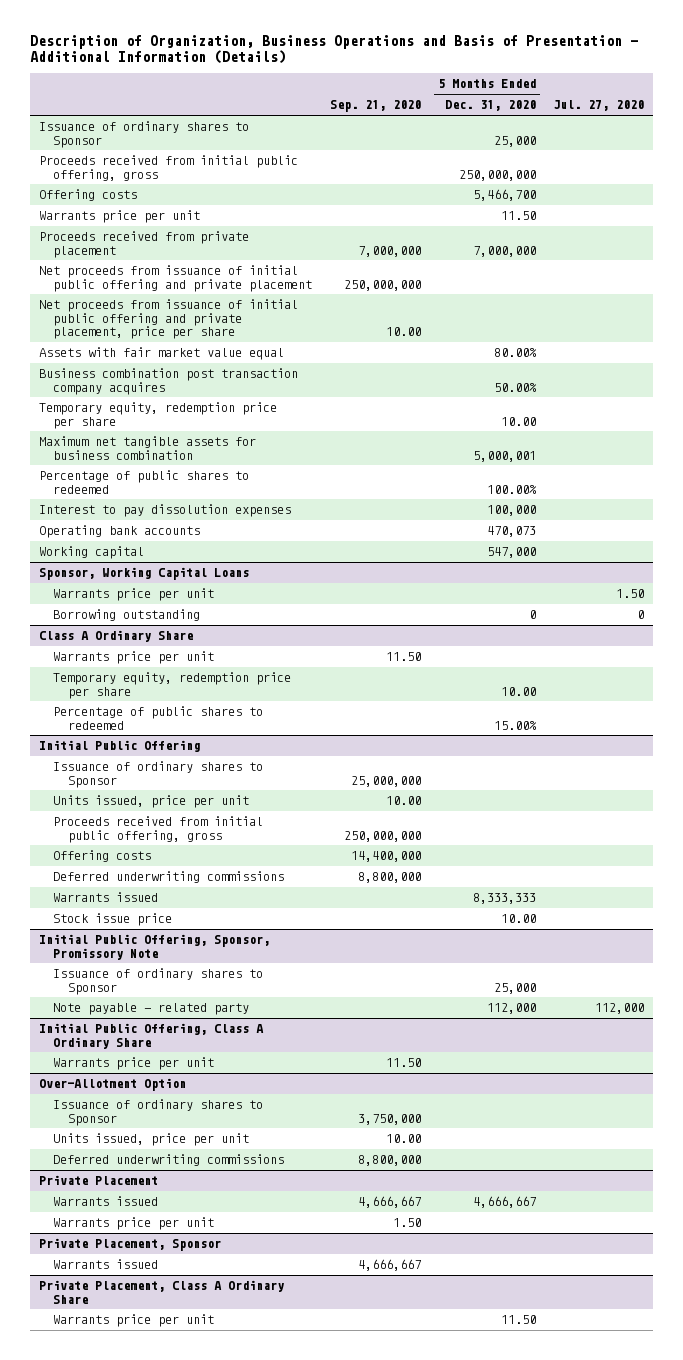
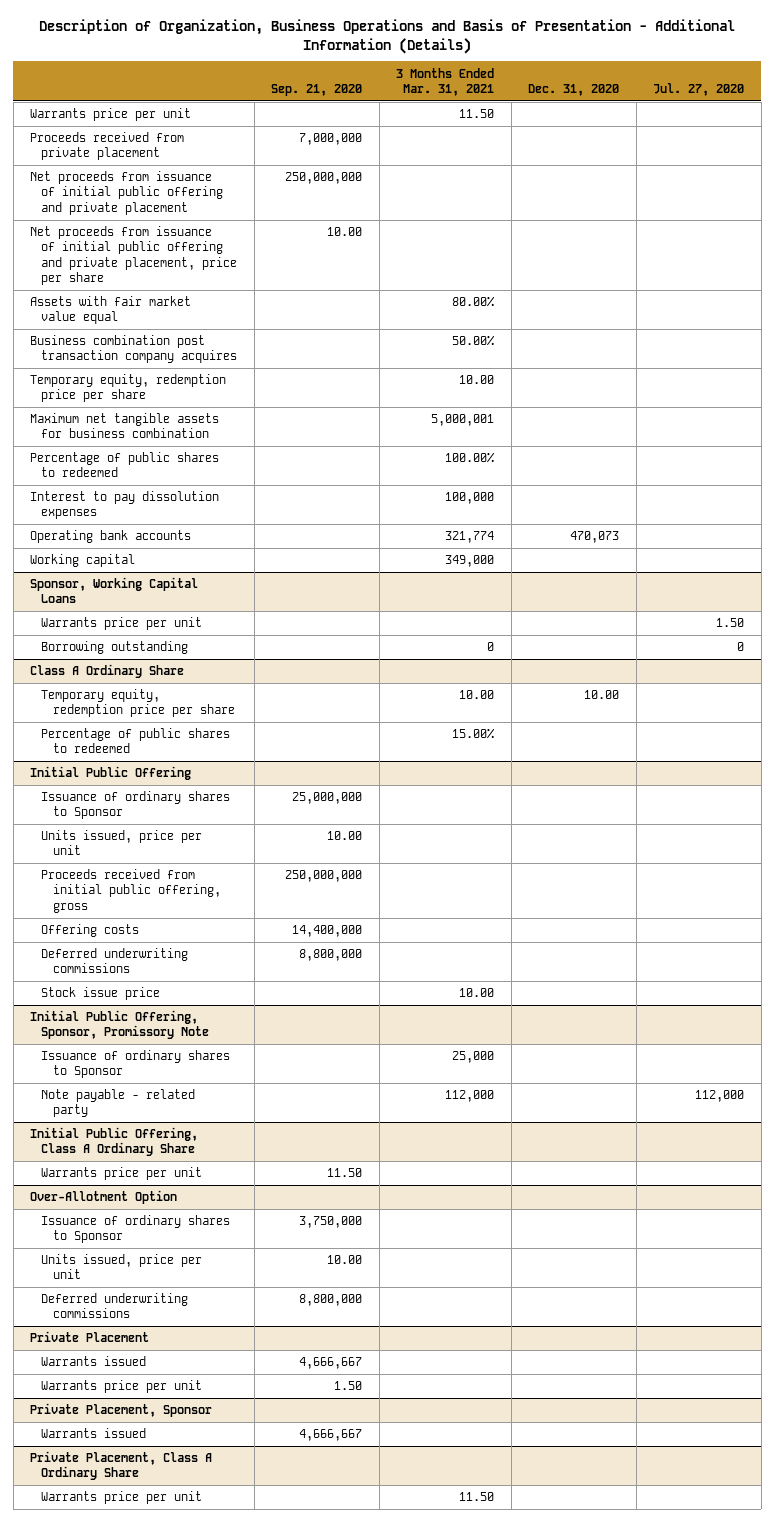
- | Sep. 21, 2020 | 5 Months Ended Dec. 31, 2020 | Jul. 27, 2020
+ | Sep. 21, 2020 | 3 Months Ended Mar. 31, 2021 | Dec. 31, 2020 | Jul. 27, 2020
- Issuance of ordinary shares to Sponsor | | 25,000 |
- Proceeds received from initial public offering, gross | | 250,000,000 |
- Offering costs | | 5,466,700 |
@ Class A Ordinary Share
- Warrants price per unit | 11.50 | |
@ Initial Public Offering
- Warrants issued | | 8,333,333 |

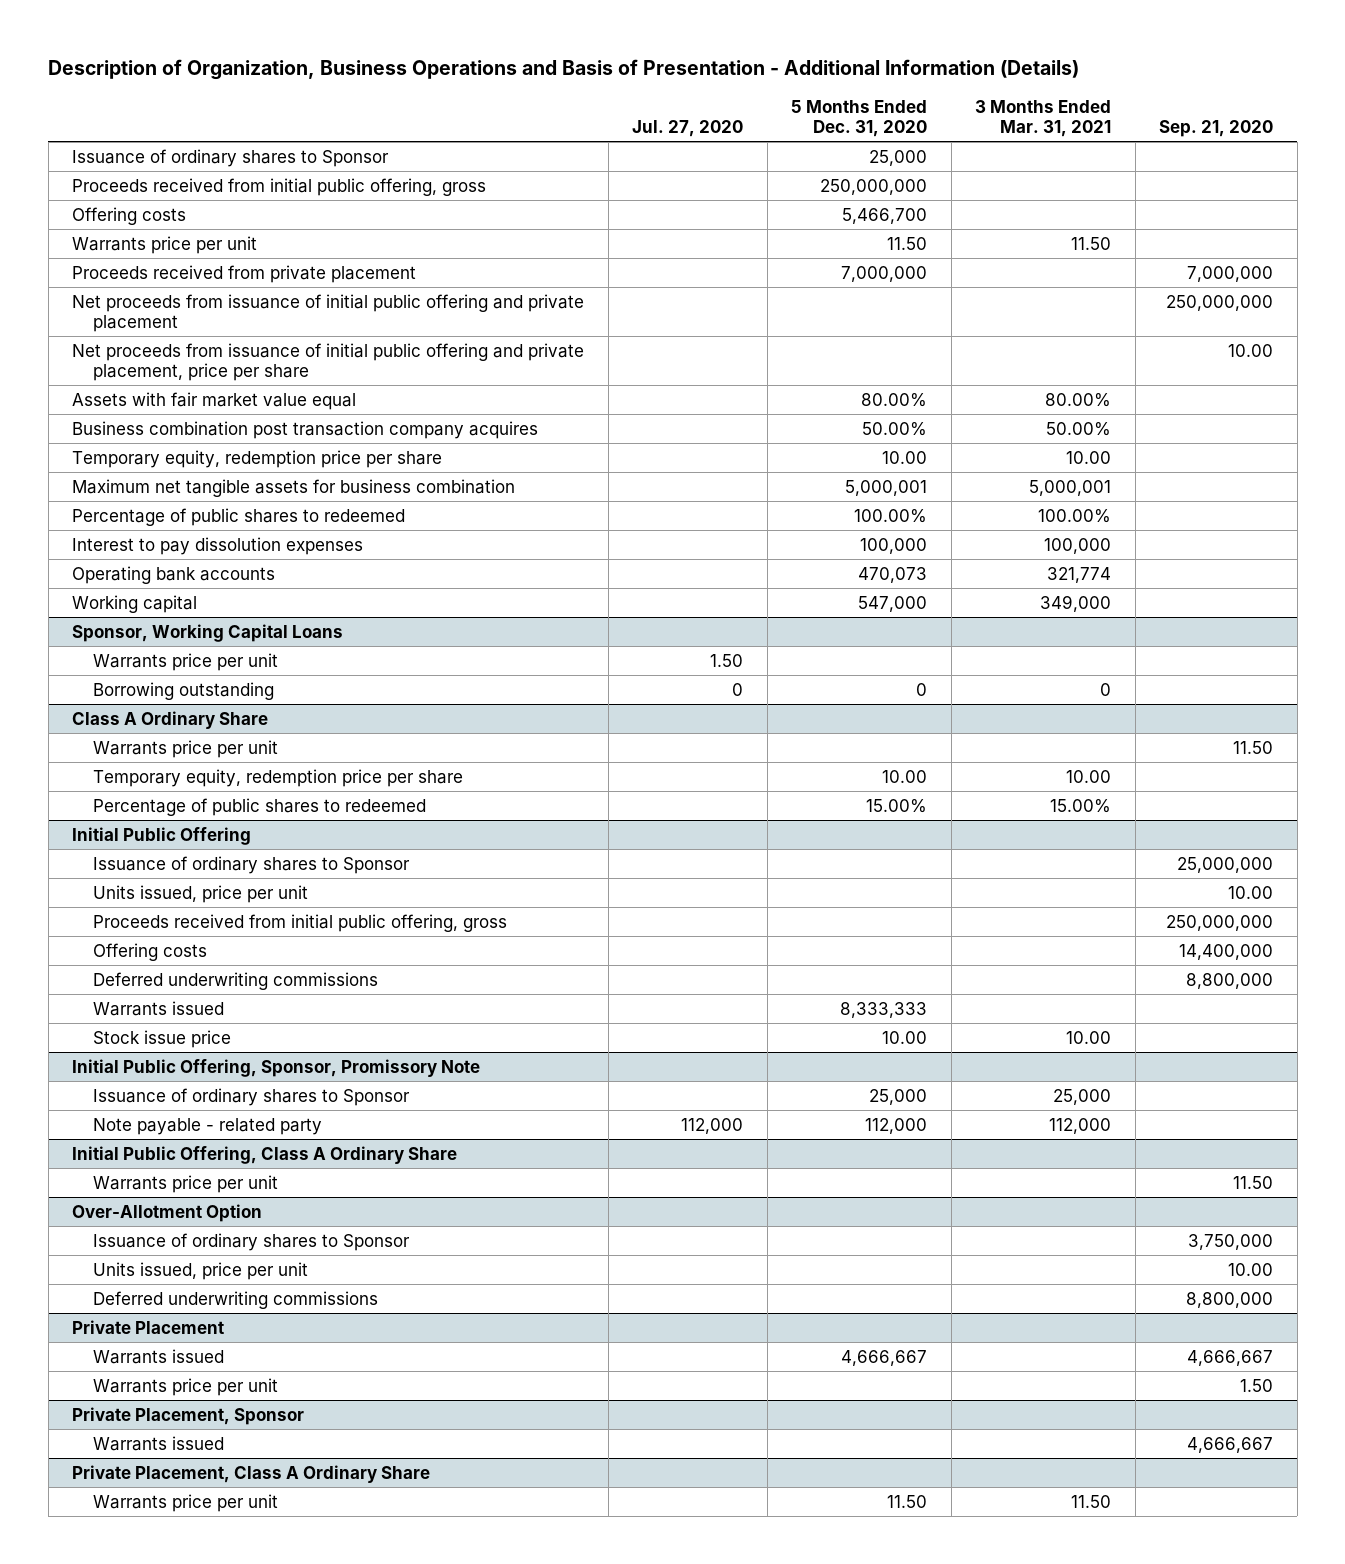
- | Sep. 21, 2020 | 3 Months Ended Mar. 31, 2021 | Dec. 31, 2020 | Jul. 27, 2020
+ | Jul. 27, 2020 | 5 Months Ended Dec. 31, 2020 | 3 Months Ended Mar. 31, 2021 | Sep. 21, 2020
+ Issuance of ordinary shares to Sponsor | | 25,000 | |
+ Proceeds received from initial public offering, gross | | 250,000,000 | |
+ Offering costs | | 5,466,700 | |
@ Class A Ordinary Share
+ Warrants price per unit | | | | 11.50
@ Initial Public Offering
+ Warrants issued | | 8,333,333 | |

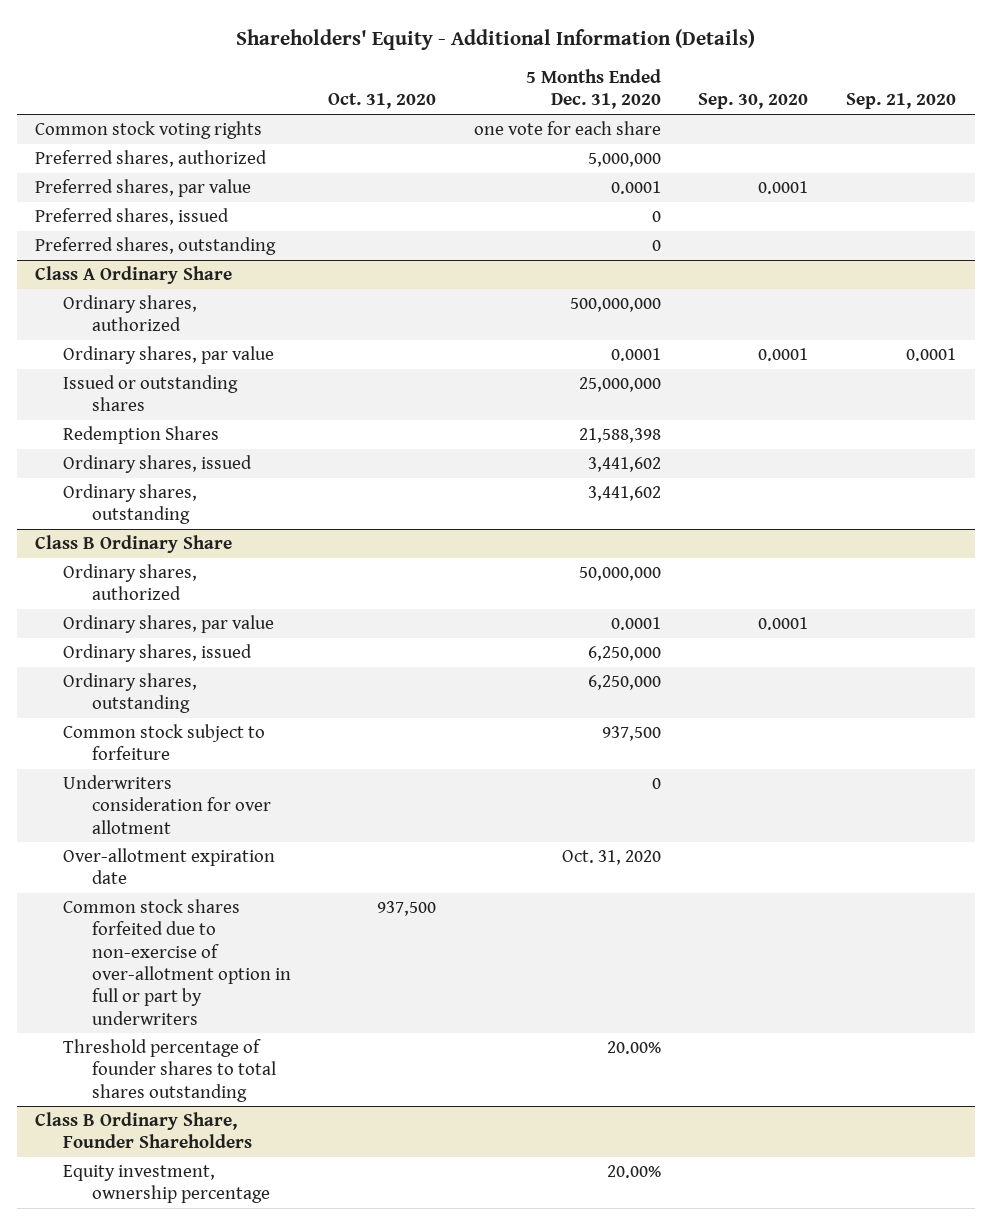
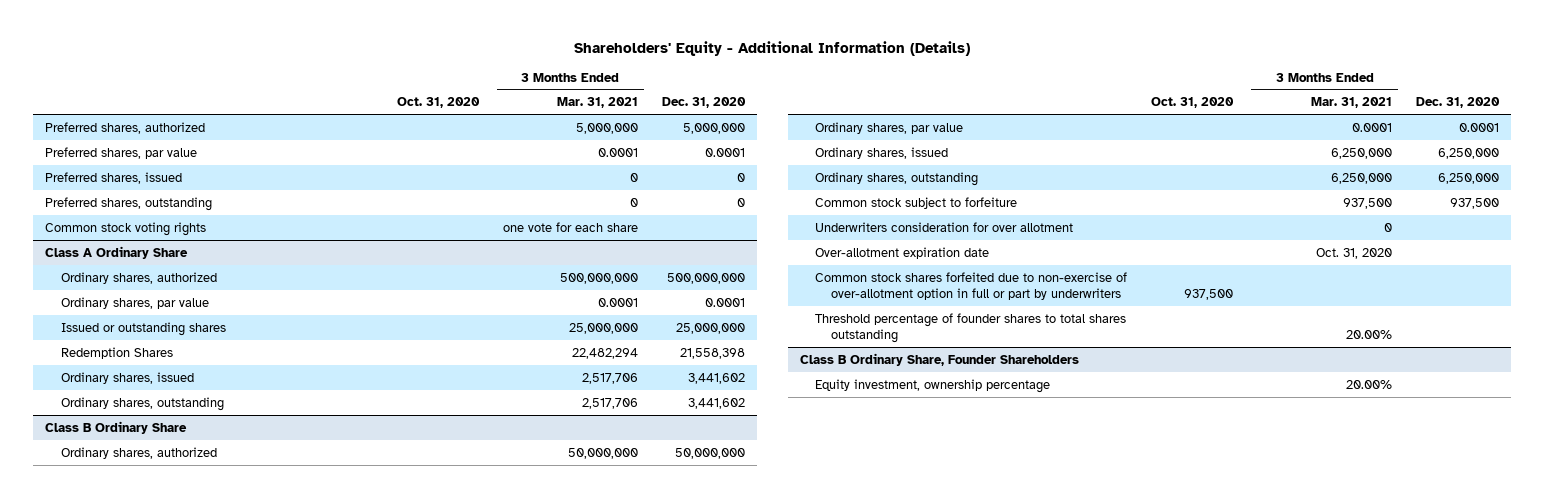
- | Oct. 31, 2020 | 5 Months Ended Dec. 31, 2020 | Sep. 30, 2020 | Sep. 21, 2020
+ | Oct. 31, 2020 | 3 Months Ended Mar. 31, 2021 | Dec. 31, 2020
moved down: Common stock voting rights | | one vote for each share |

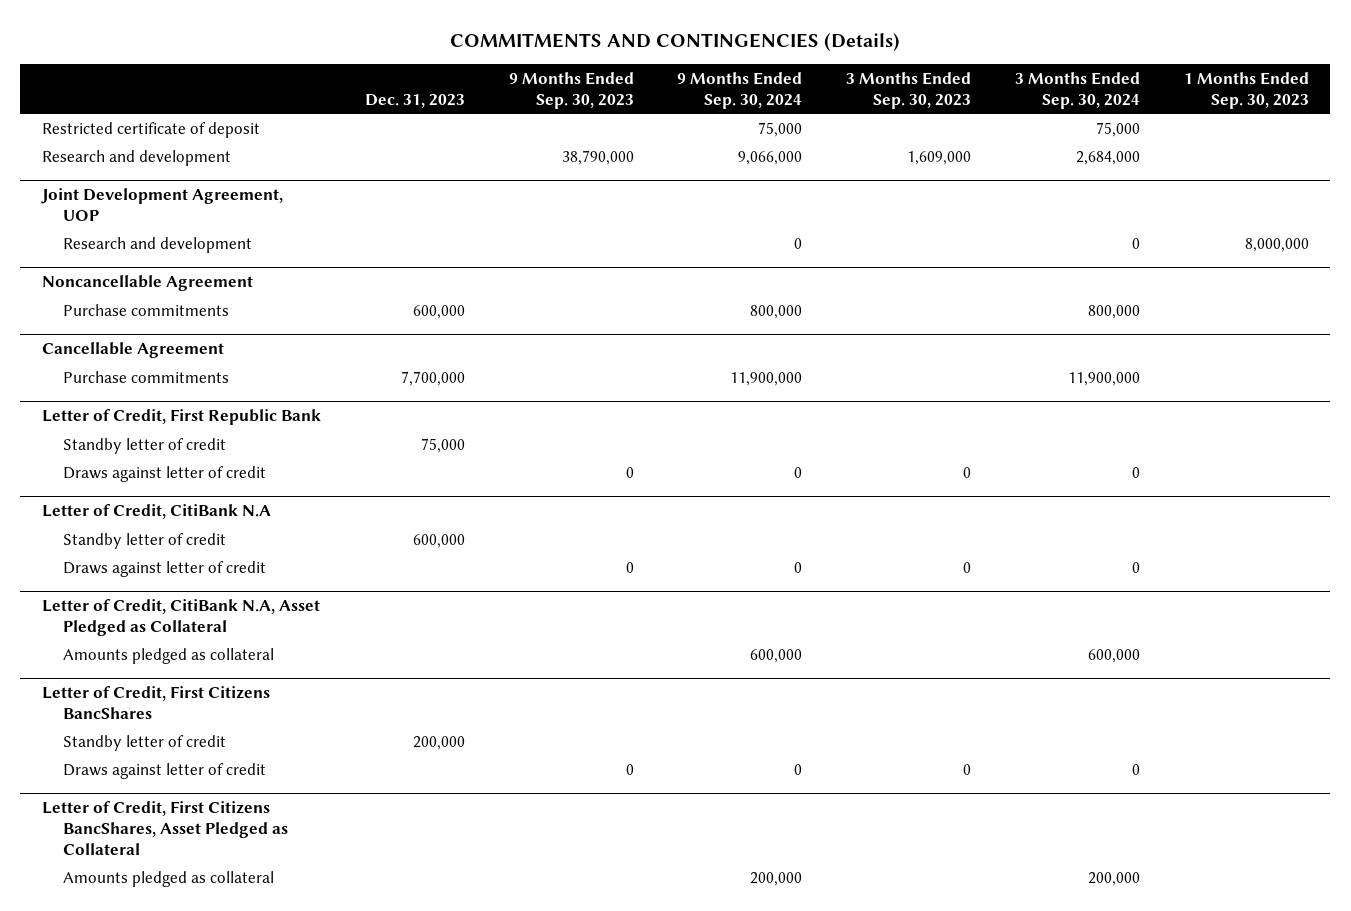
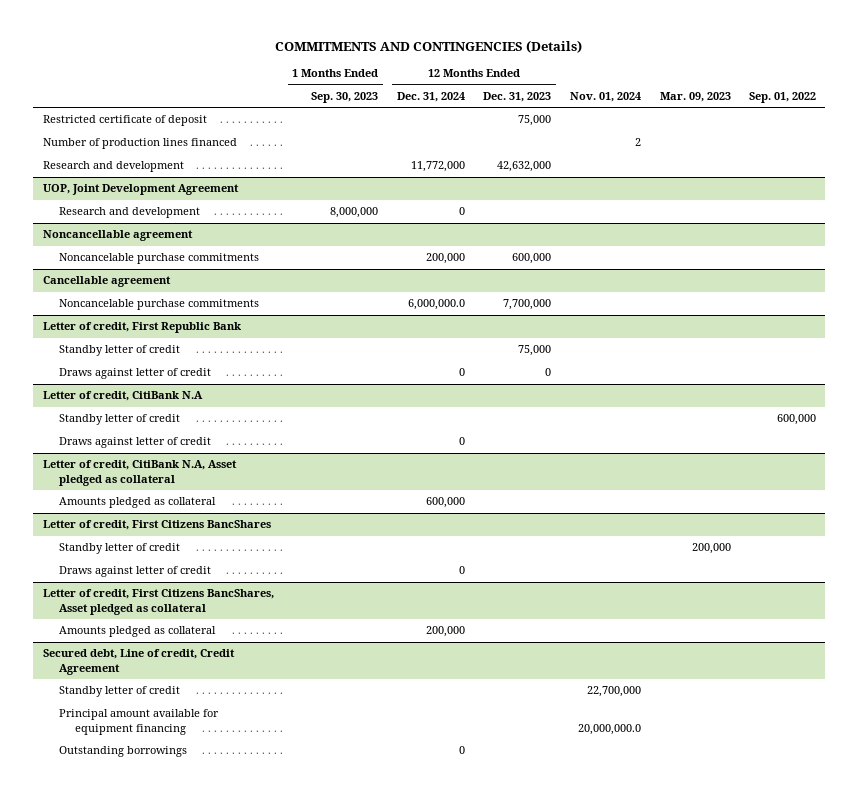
- | Dec. 31, 2023 | 9 Months Ended Sep. 30, 2023 | 9 Months Ended Sep. 30, 2024 | 3 Months Ended Sep. 30, 2023 | 3 Months Ended Sep. 30, 2024 | 1 Months Ended Sep. 30, 2023
+ | 1 Months Ended Sep. 30, 2023 | 12 Months Ended Dec. 31, 2024 | 12 Months Ended Dec. 31, 2023 | Nov. 01, 2024 | Mar. 09, 2023 | Sep. 01, 2022
+ Number of production lines financed | | | | 2 | |
- Joint Development Agreement, UOP
+ UOP, Joint Development Agreement
- Noncancellable Agreement
- Purchase commitments | 600,000 | | 800,000 | | 800,000 |
- Cancellable Agreement
- Purchase commitments | 7,700,000 | | 11,900,000 | | 11,900,000 |
- Letter of Credit, First Republic Bank
+ Noncancellable agreement
+ Noncancelable purchase commitments | | 200,000 | 600,000 | | |
+ Cancellable agreement
+ Noncancelable purchase commitments | | 6,000,000.0 | 7,700,000 | | |
+ Letter of credit, First Republic Bank
- Letter of Credit, CitiBank N.A
+ Letter of credit, CitiBank N.A
- Letter of Credit, CitiBank N.A, Asset Pledged as Collateral
+ Letter of credit, CitiBank N.A, Asset pledged as collateral
- Letter of Credit, First Citizens BancShares
+ Letter of credit, First Citizens BancShares
- Letter of Credit, First Citizens BancShares, Asset Pledged as Collateral
+ Letter of credit, First Citizens BancShares, Asset pledged as collateral
+ Secured debt, Line of credit, Credit Agreement
+ Standby letter of credit | | | | 22,700,000 | |
+ Principal amount available for equipment financing | | | | 20,000,000.0 | |
+ Outstanding borrowings | | 0 | | | |

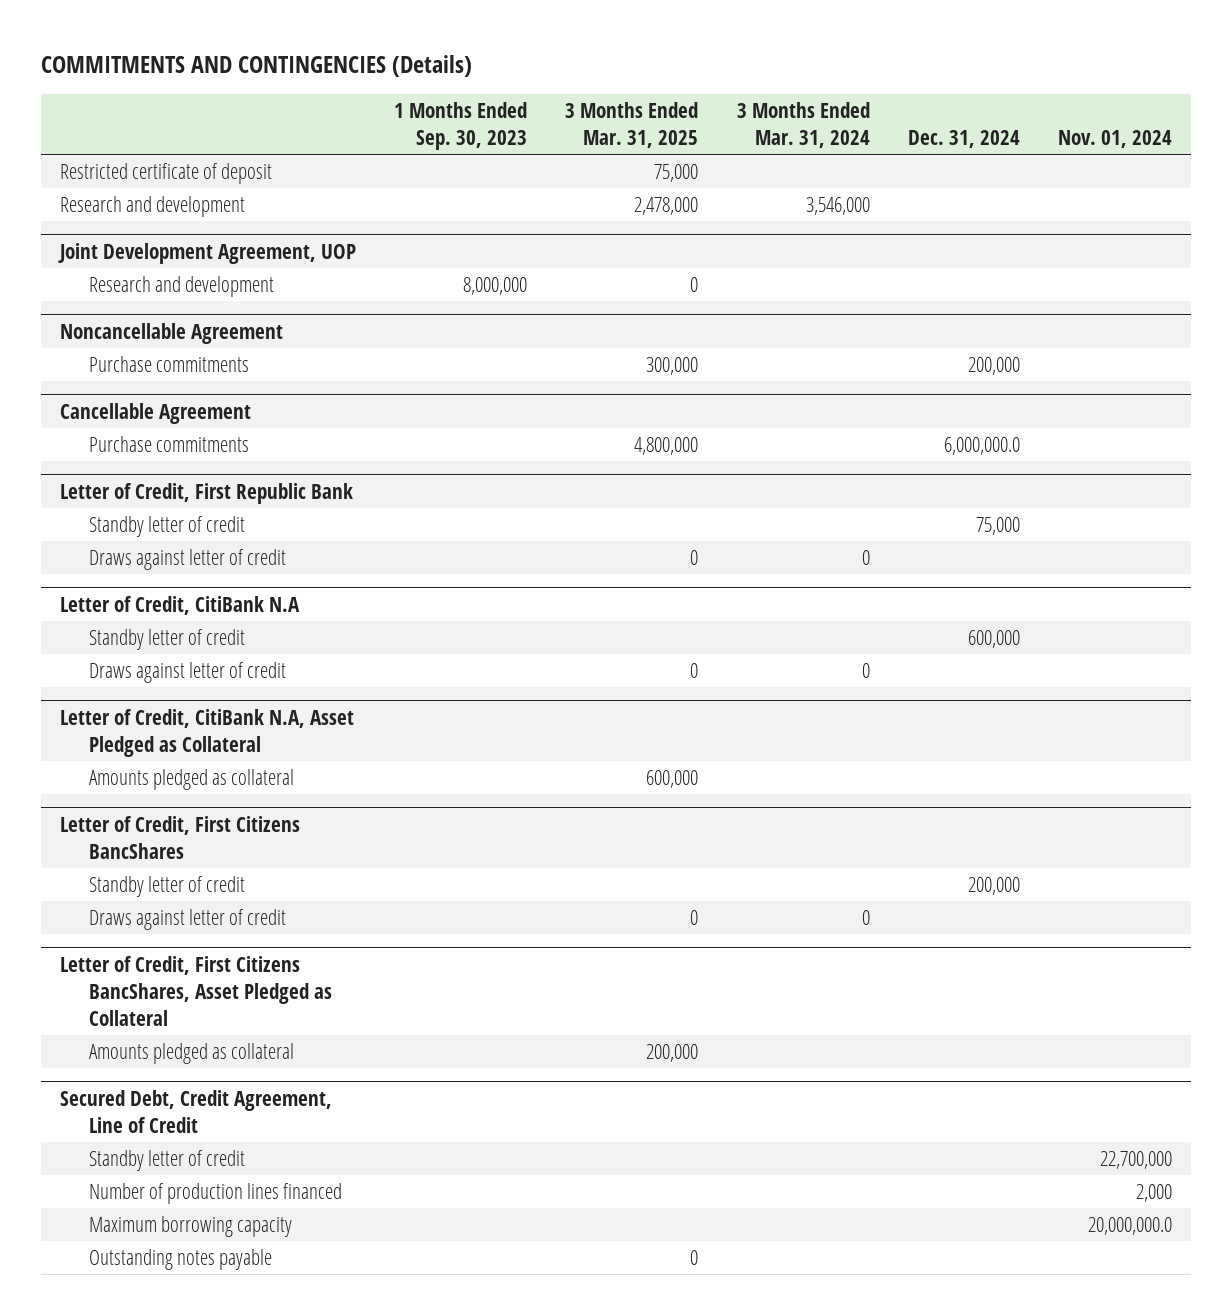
- | 1 Months Ended Sep. 30, 2023 | 12 Months Ended Dec. 31, 2024 | 12 Months Ended Dec. 31, 2023 | Nov. 01, 2024 | Mar. 09, 2023 | Sep. 01, 2022
+ | 1 Months Ended Sep. 30, 2023 | 3 Months Ended Mar. 31, 2025 | 3 Months Ended Mar. 31, 2024 | Dec. 31, 2024 | Nov. 01, 2024
- Number of production lines financed | | | | 2 | |
- UOP, Joint Development Agreement
+ Joint Development Agreement, UOP
- Noncancellable agreement
- Noncancelable purchase commitments | | 200,000 | 600,000 | | |
- Cancellable agreement
- Noncancelable purchase commitments | | 6,000,000.0 | 7,700,000 | | |
- Letter of credit, First Republic Bank
+ Noncancellable Agreement
+ Purchase commitments | | 300,000 | | 200,000 |
+ Cancellable Agreement
+ Purchase commitments | | 4,800,000 | | 6,000,000.0 |
+ Letter of Credit, First Republic Bank
- Letter of credit, CitiBank N.A
+ Letter of Credit, CitiBank N.A
- Letter of credit, CitiBank N.A, Asset pledged as collateral
+ Letter of Credit, CitiBank N.A, Asset Pledged as Collateral
- Letter of credit, First Citizens BancShares
+ Letter of Credit, First Citizens BancShares
- Letter of credit, First Citizens BancShares, Asset pledged as collateral
+ Letter of Credit, First Citizens BancShares, Asset Pledged as Collateral
- Secured debt, Line of credit, Credit Agreement
+ Secured Debt, Credit Agreement, Line of Credit
- Principal amount available for equipment financing | | | | 20,000,000.0 | |
- Outstanding borrowings | | 0 | | | |
+ Number of production lines financed | | | | | 2,000
+ Maximum borrowing capacity | | | | | 20,000,000.0
+ Outstanding notes payable | | 0 | | |

